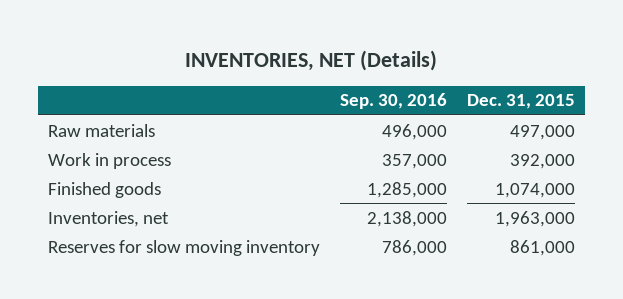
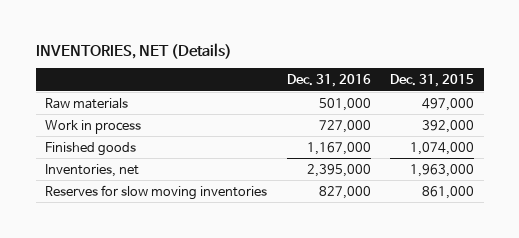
- | Sep. 30, 2016 | Dec. 31, 2015
+ | Dec. 31, 2016 | Dec. 31, 2015
- Reserves for slow moving inventory | 786,000 | 861,000
+ Reserves for slow moving inventories | 827,000 | 861,000

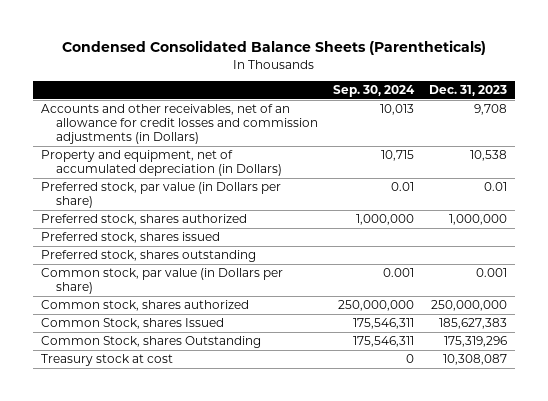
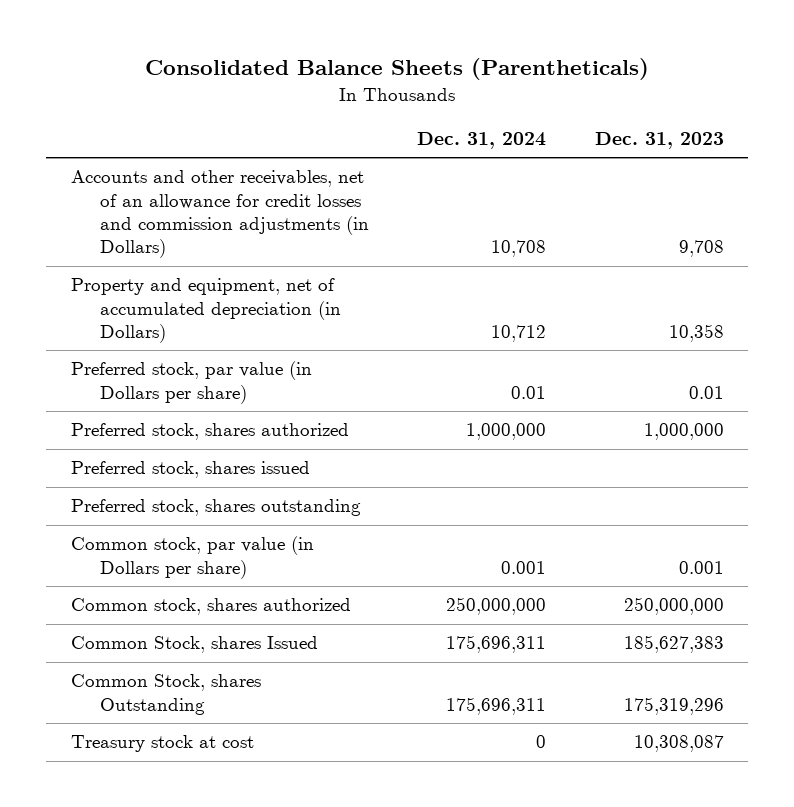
- Condensed Consolidated Balance Sheets (Parentheticals)
+ Consolidated Balance Sheets (Parentheticals)
- | Sep. 30, 2024 | Dec. 31, 2023
+ | Dec. 31, 2024 | Dec. 31, 2023
- Property and equipment, net of accumulated depreciation (in Dollars) | 10,715 | 10,538
+ Property and equipment, net of accumulated depreciation (in Dollars) | 10,712 | 10,358

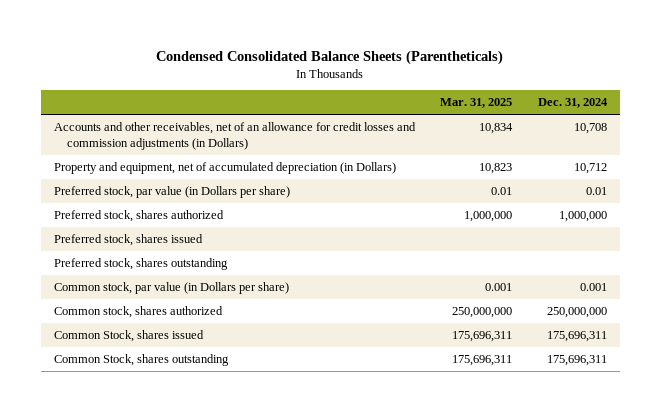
- Consolidated Balance Sheets (Parentheticals)
+ Condensed Consolidated Balance Sheets (Parentheticals)
- | Dec. 31, 2024 | Dec. 31, 2023
+ | Mar. 31, 2025 | Dec. 31, 2024
- Common Stock, shares Issued | 175,696,311 | 185,627,383
- Common Stock, shares Outstanding | 175,696,311 | 175,319,296
- Treasury stock at cost | 0 | 10,308,087
+ Common Stock, shares issued | 175,696,311 | 175,696,311
+ Common Stock, shares outstanding | 175,696,311 | 175,696,311

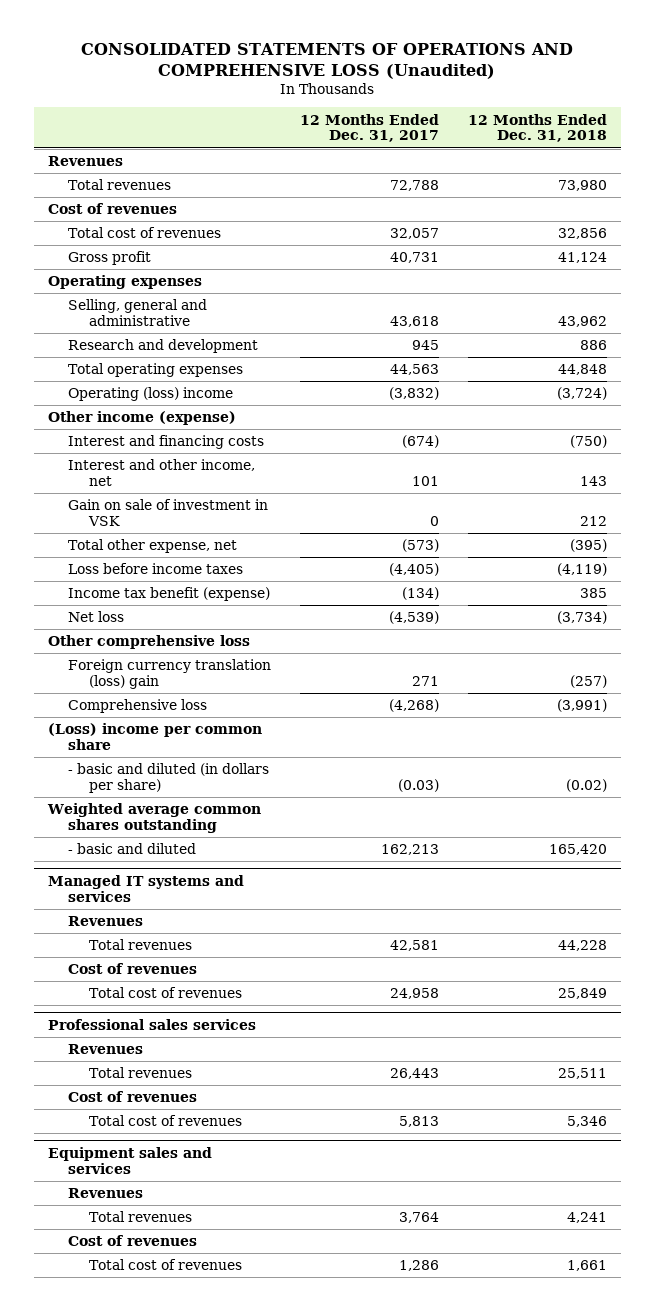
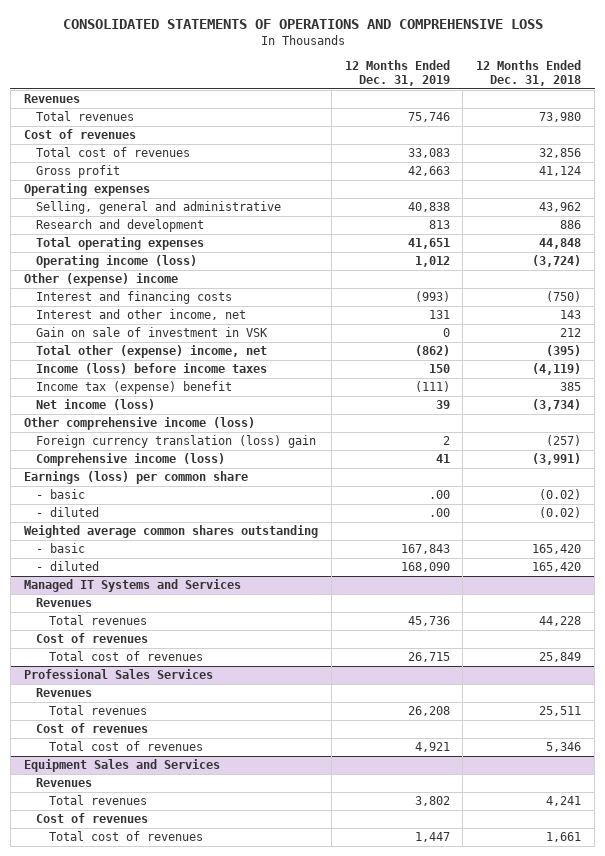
- CONSOLIDATED STATEMENTS OF OPERATIONS AND COMPREHENSIVE LOSS (Unaudited)
+ CONSOLIDATED STATEMENTS OF OPERATIONS AND COMPREHENSIVE LOSS
- | 12 Months Ended Dec. 31, 2017 | 12 Months Ended Dec. 31, 2018
+ | 12 Months Ended Dec. 31, 2019 | 12 Months Ended Dec. 31, 2018
- Operating (loss) income | (3,832) | (3,724)
- Other income (expense)
+ Operating income (loss) | 1,012 | (3,724)
+ Other (expense) income
- Total other expense, net | (573) | (395)
- Loss before income taxes | (4,405) | (4,119)
- Income tax benefit (expense) | (134) | 385
- Net loss | (4,539) | (3,734)
- Other comprehensive loss
+ Total other (expense) income, net | (862) | (395)
+ Income (loss) before income taxes | 150 | (4,119)
+ Income tax (expense) benefit | (111) | 385
+ Net income (loss) | 39 | (3,734)
+ Other comprehensive income (loss)
- Comprehensive loss | (4,268) | (3,991)
- (Loss) income per common share
- - basic and diluted (in dollars per share) | (0.03) | (0.02)
+ Comprehensive income (loss) | 41 | (3,991)
+ Earnings (loss) per common share
+ - basic | .00 | (0.02)
+ - diluted | .00 | (0.02)
- - basic and diluted | 162,213 | 165,420
- Managed IT systems and services
+ - basic | 167,843 | 165,420
+ - diluted | 168,090 | 165,420
+ Managed IT Systems and Services
- Professional sales services
+ Professional Sales Services
- Equipment sales and services
+ Equipment Sales and Services

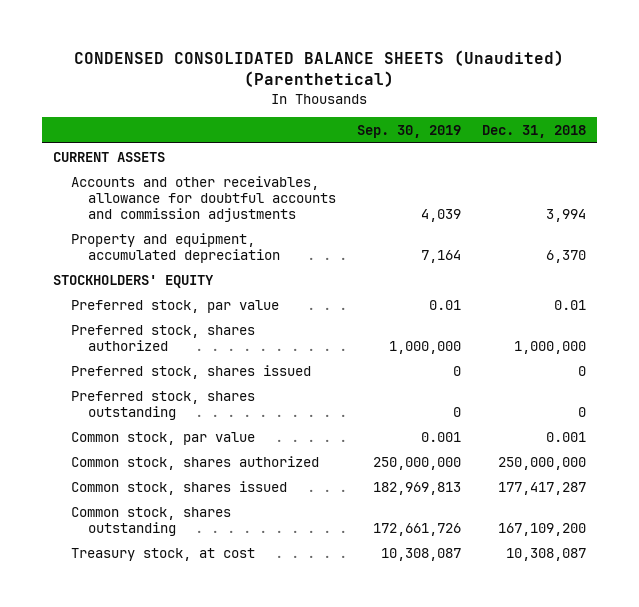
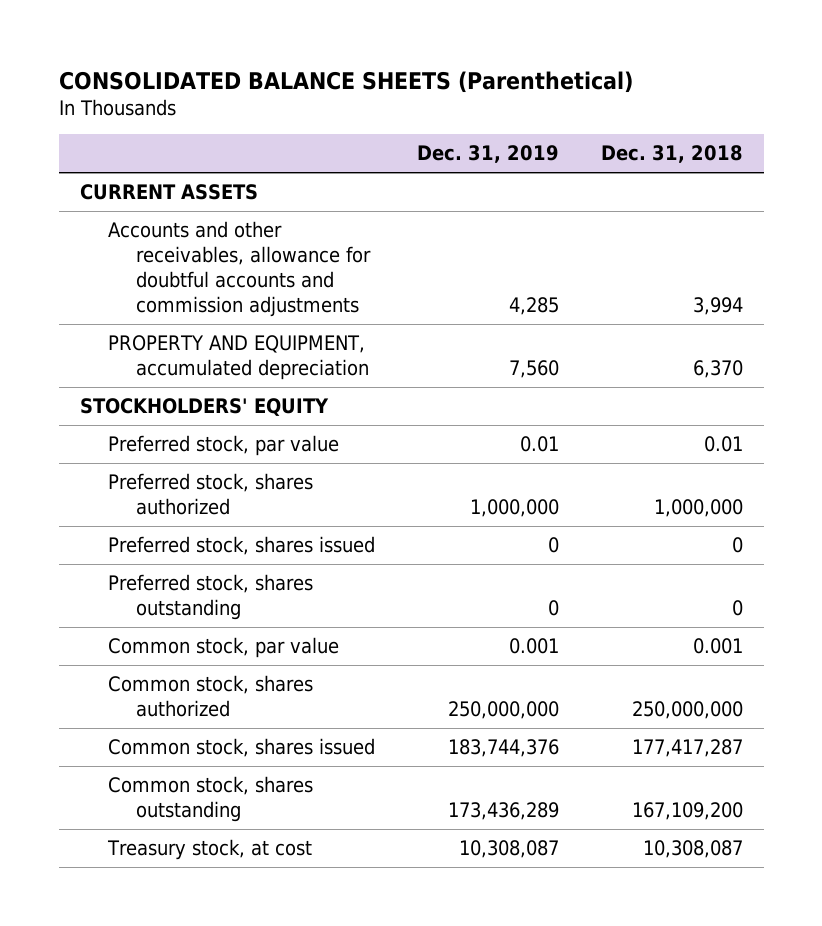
- CONDENSED CONSOLIDATED BALANCE SHEETS (Unaudited) (Parenthetical)
+ CONSOLIDATED BALANCE SHEETS (Parenthetical)
- | Sep. 30, 2019 | Dec. 31, 2018
+ | Dec. 31, 2019 | Dec. 31, 2018
- Property and equipment, accumulated depreciation | 7,164 | 6,370
+ PROPERTY AND EQUIPMENT, accumulated depreciation | 7,560 | 6,370

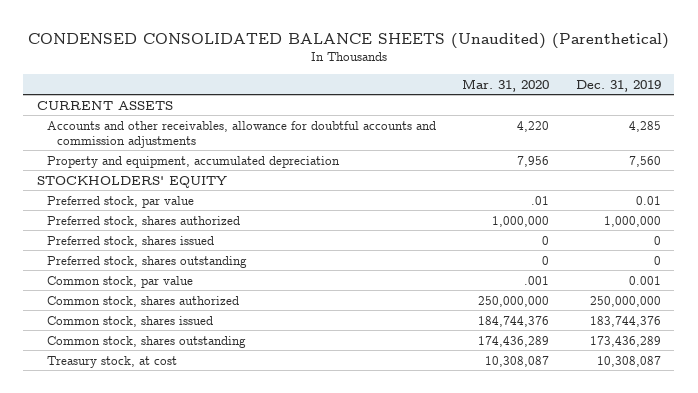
- CONSOLIDATED BALANCE SHEETS (Parenthetical)
+ CONDENSED CONSOLIDATED BALANCE SHEETS (Unaudited) (Parenthetical)
- | Dec. 31, 2019 | Dec. 31, 2018
+ | Mar. 31, 2020 | Dec. 31, 2019
- PROPERTY AND EQUIPMENT, accumulated depreciation | 7,560 | 6,370
+ Property and equipment, accumulated depreciation | 7,956 | 7,560

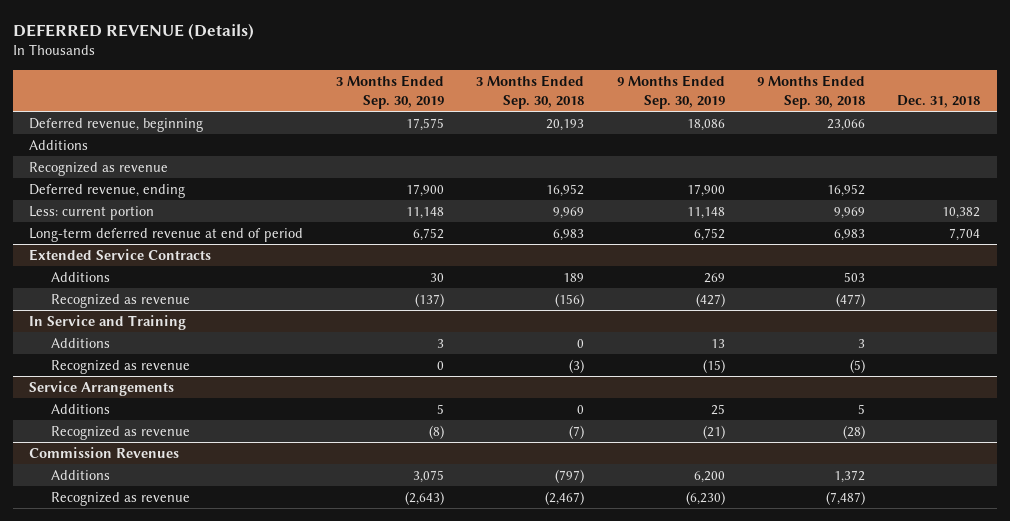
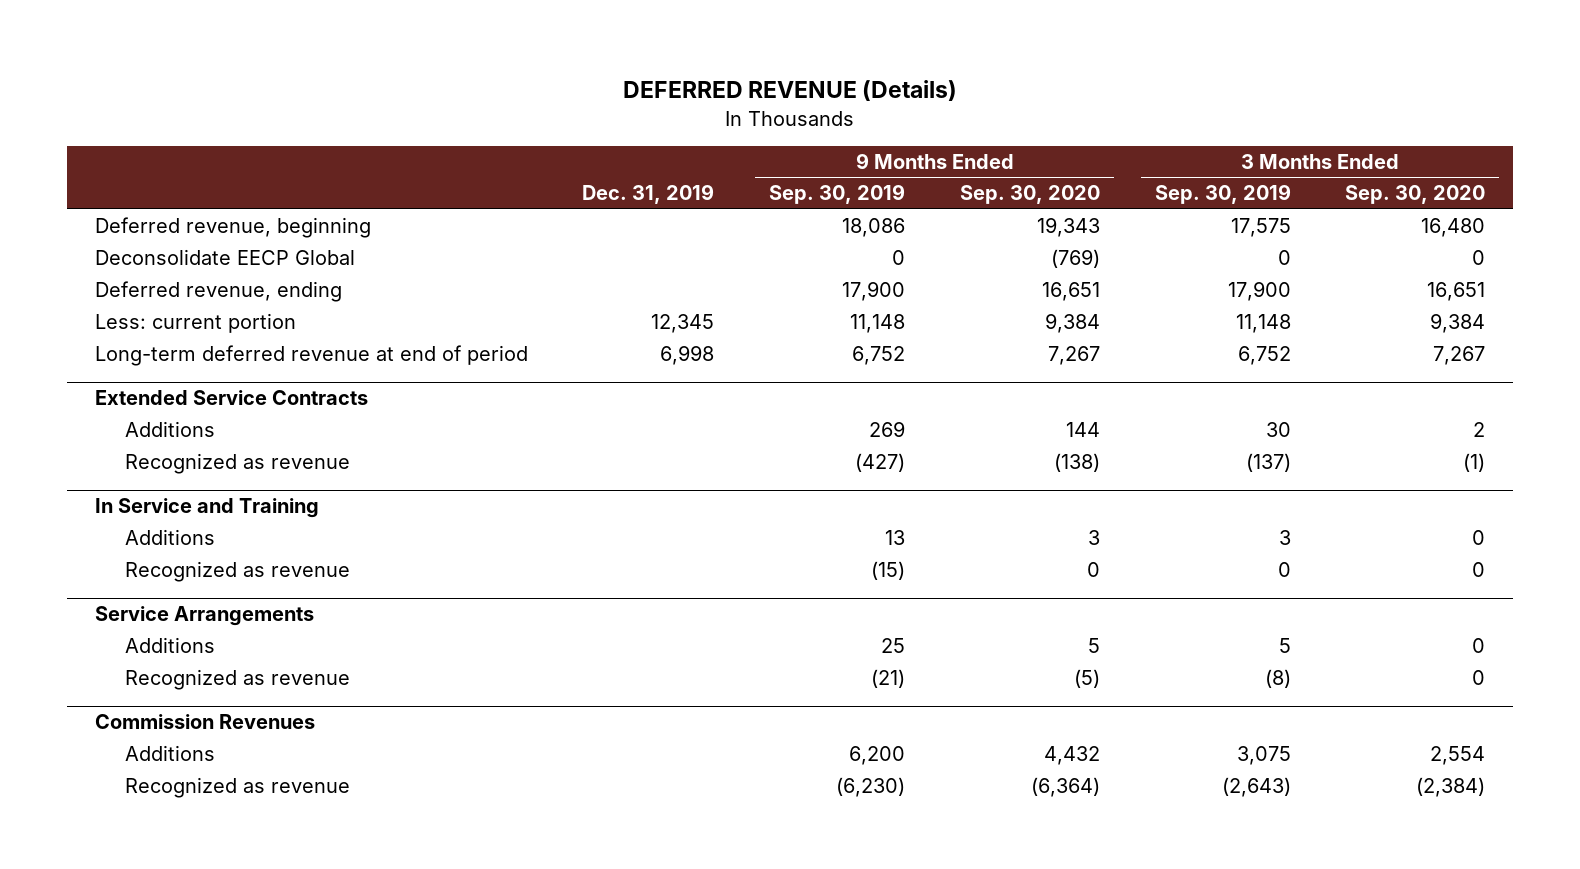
- | 3 Months Ended Sep. 30, 2019 | 3 Months Ended Sep. 30, 2018 | 9 Months Ended Sep. 30, 2019 | 9 Months Ended Sep. 30, 2018 | Dec. 31, 2018
+ | Dec. 31, 2019 | 9 Months Ended Sep. 30, 2019 | 9 Months Ended Sep. 30, 2020 | 3 Months Ended Sep. 30, 2019 | 3 Months Ended Sep. 30, 2020
- Additions
- Recognized as revenue
+ Deconsolidate EECP Global | | 0 | (769) | 0 | 0

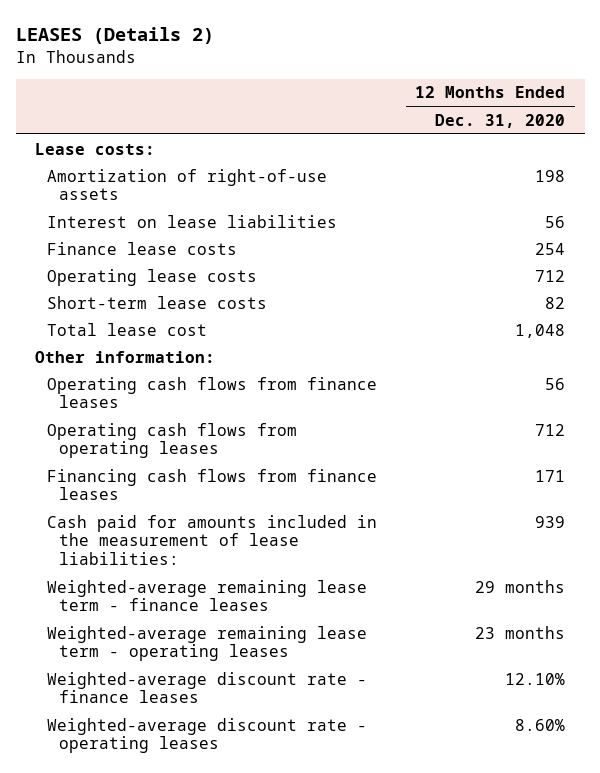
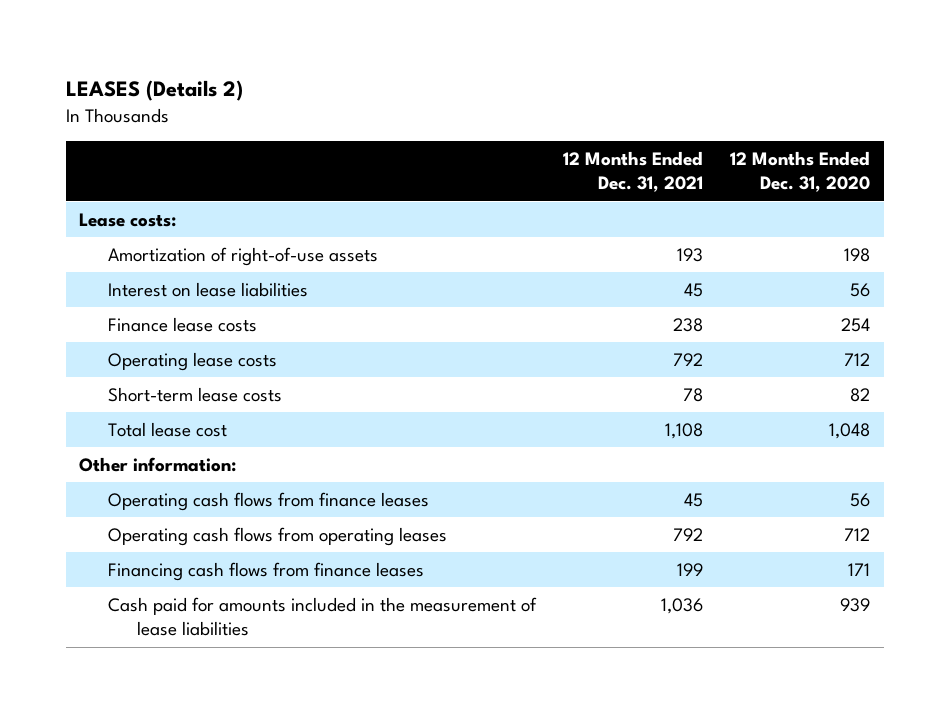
- | 12 Months Ended Dec. 31, 2020
+ | 12 Months Ended Dec. 31, 2021 | 12 Months Ended Dec. 31, 2020
- Cash paid for amounts included in the measurement of lease liabilities: | 939
- Weighted-average remaining lease term - finance leases | 29 months
- Weighted-average remaining lease term - operating leases | 23 months
- Weighted-average discount rate - finance leases | 12.10%
- Weighted-average discount rate - operating leases | 8.60%
+ Cash paid for amounts included in the measurement of lease liabilities | 1,036 | 939

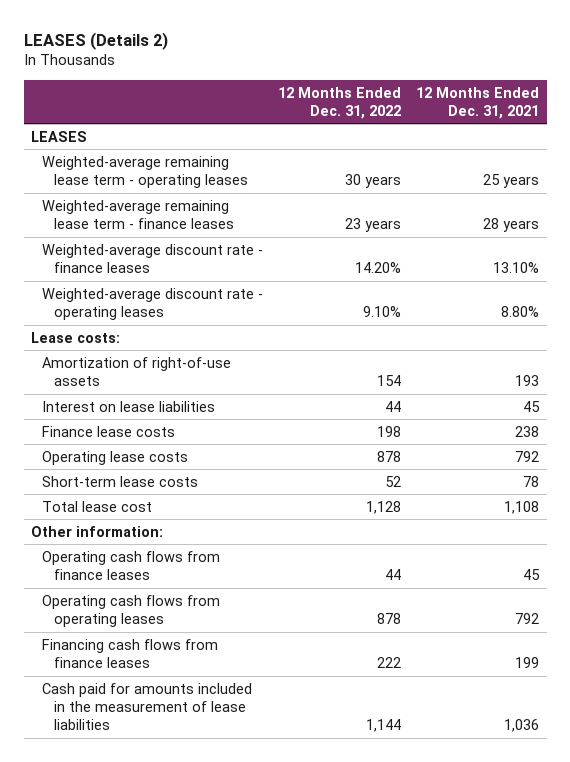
- | 12 Months Ended Dec. 31, 2021 | 12 Months Ended Dec. 31, 2020
+ | 12 Months Ended Dec. 31, 2022 | 12 Months Ended Dec. 31, 2021
+ LEASES
+ Weighted-average remaining lease term - operating leases | 30 years | 25 years
+ Weighted-average remaining lease term - finance leases | 23 years | 28 years
+ Weighted-average discount rate - finance leases | 14.20% | 13.10%
+ Weighted-average discount rate - operating leases | 9.10% | 8.80%

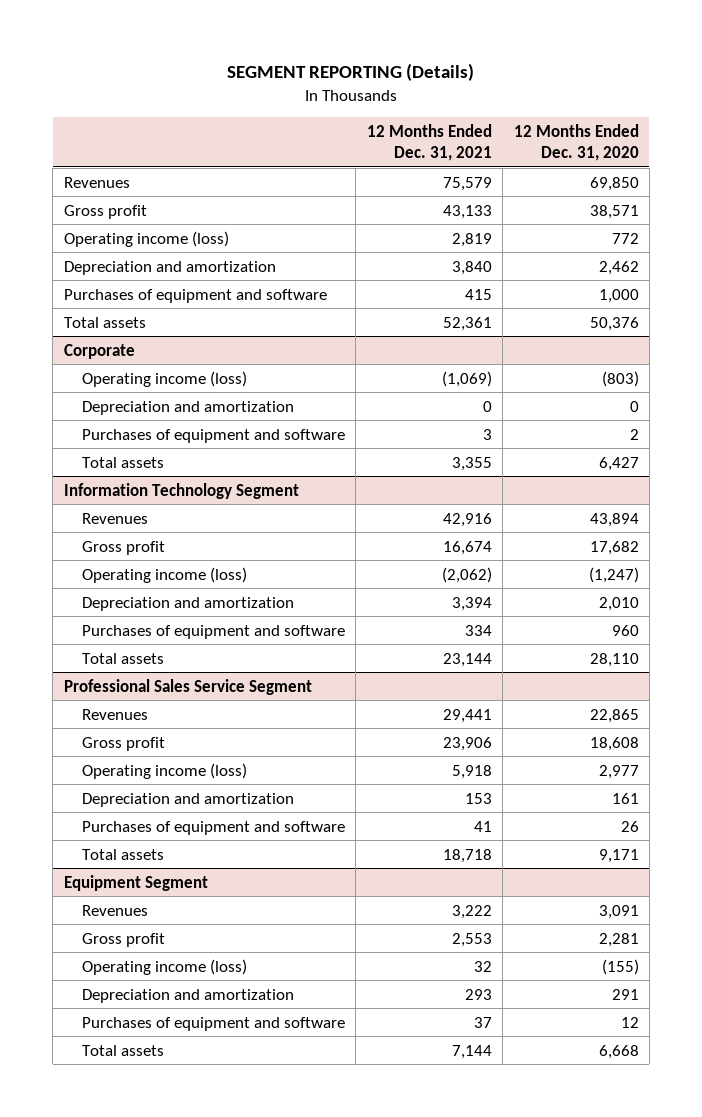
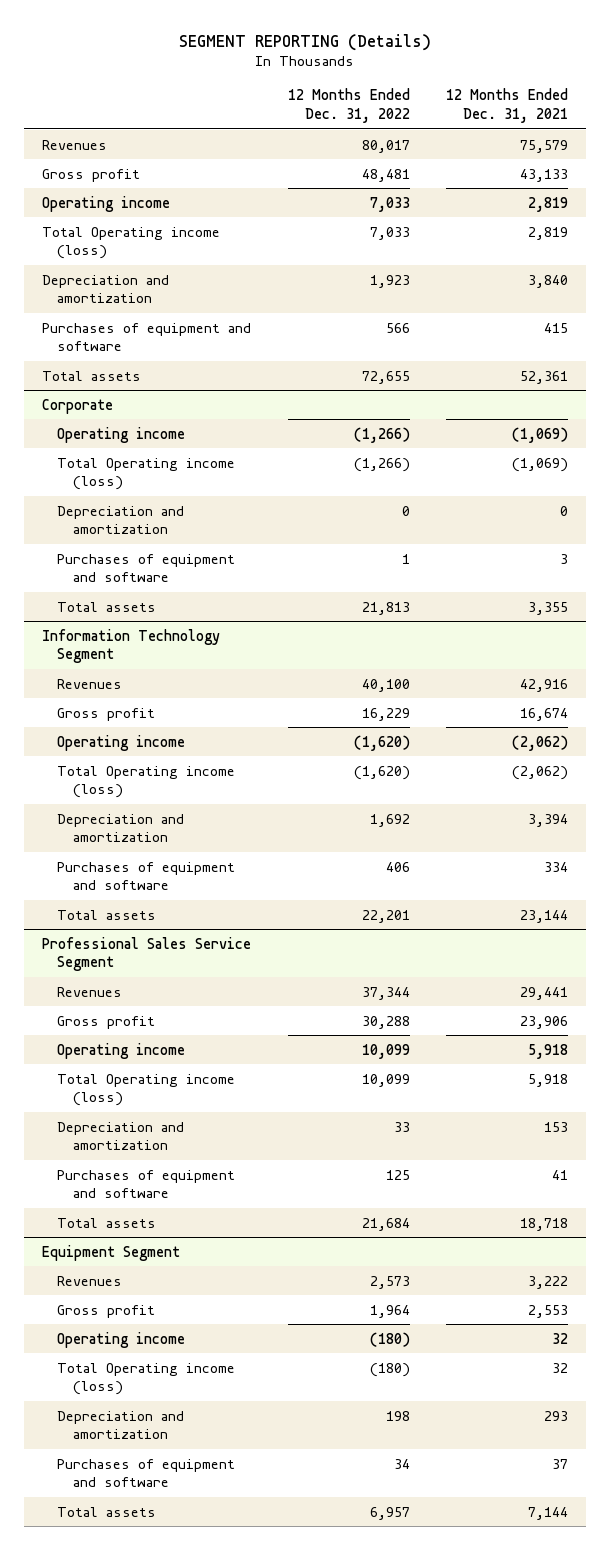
- | 12 Months Ended Dec. 31, 2021 | 12 Months Ended Dec. 31, 2020
+ | 12 Months Ended Dec. 31, 2022 | 12 Months Ended Dec. 31, 2021
- Operating income (loss) | 2,819 | 772
+ Operating income | 7,033 | 2,819
+ Total Operating income (loss) | 7,033 | 2,819
@ Corporate
- Operating income (loss) | (1,069) | (803)
+ Operating income | (1,266) | (1,069)
+ Total Operating income (loss) | (1,266) | (1,069)
@ Information Technology Segment
- Operating income (loss) | (2,062) | (1,247)
+ Operating income | (1,620) | (2,062)
+ Total Operating income (loss) | (1,620) | (2,062)
@ Professional Sales Service Segment
- Operating income (loss) | 5,918 | 2,977
+ Operating income | 10,099 | 5,918
+ Total Operating income (loss) | 10,099 | 5,918
@ Equipment Segment
- Operating income (loss) | 32 | (155)
+ Operating income | (180) | 32
+ Total Operating income (loss) | (180) | 32

